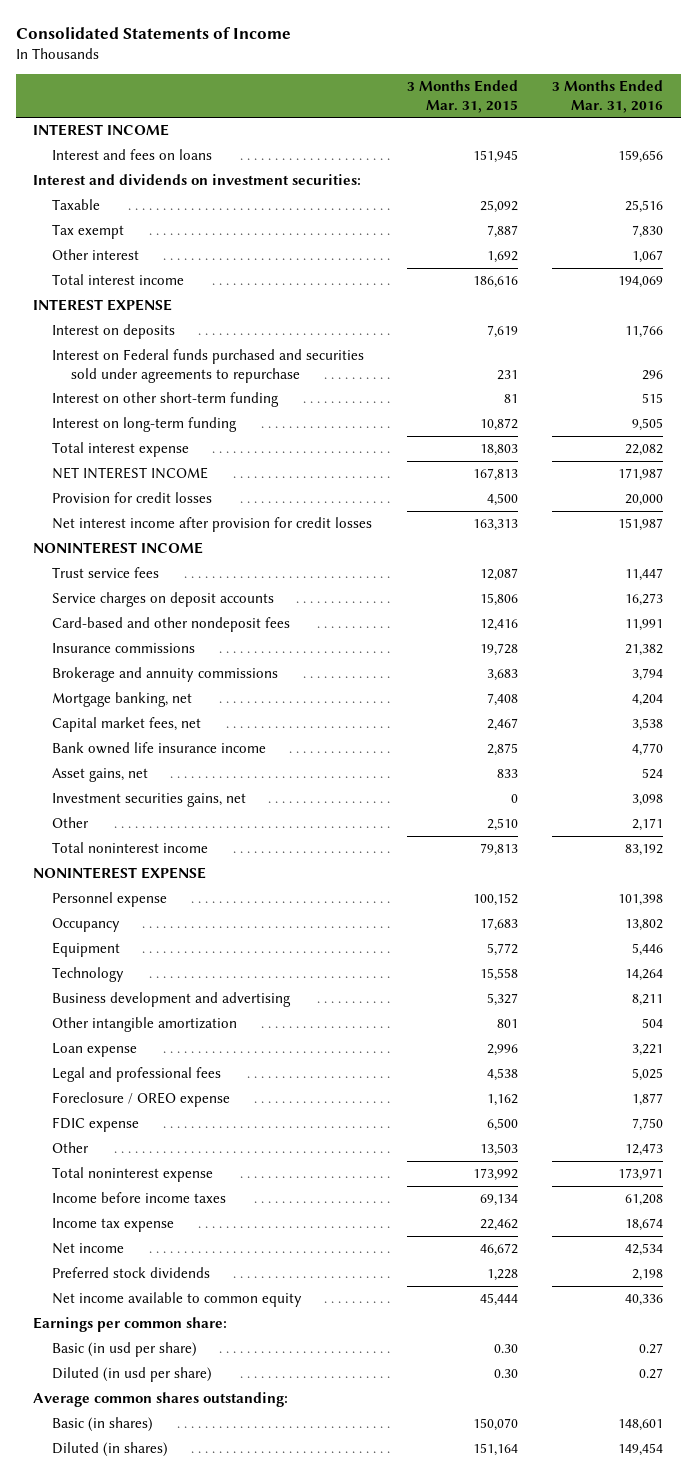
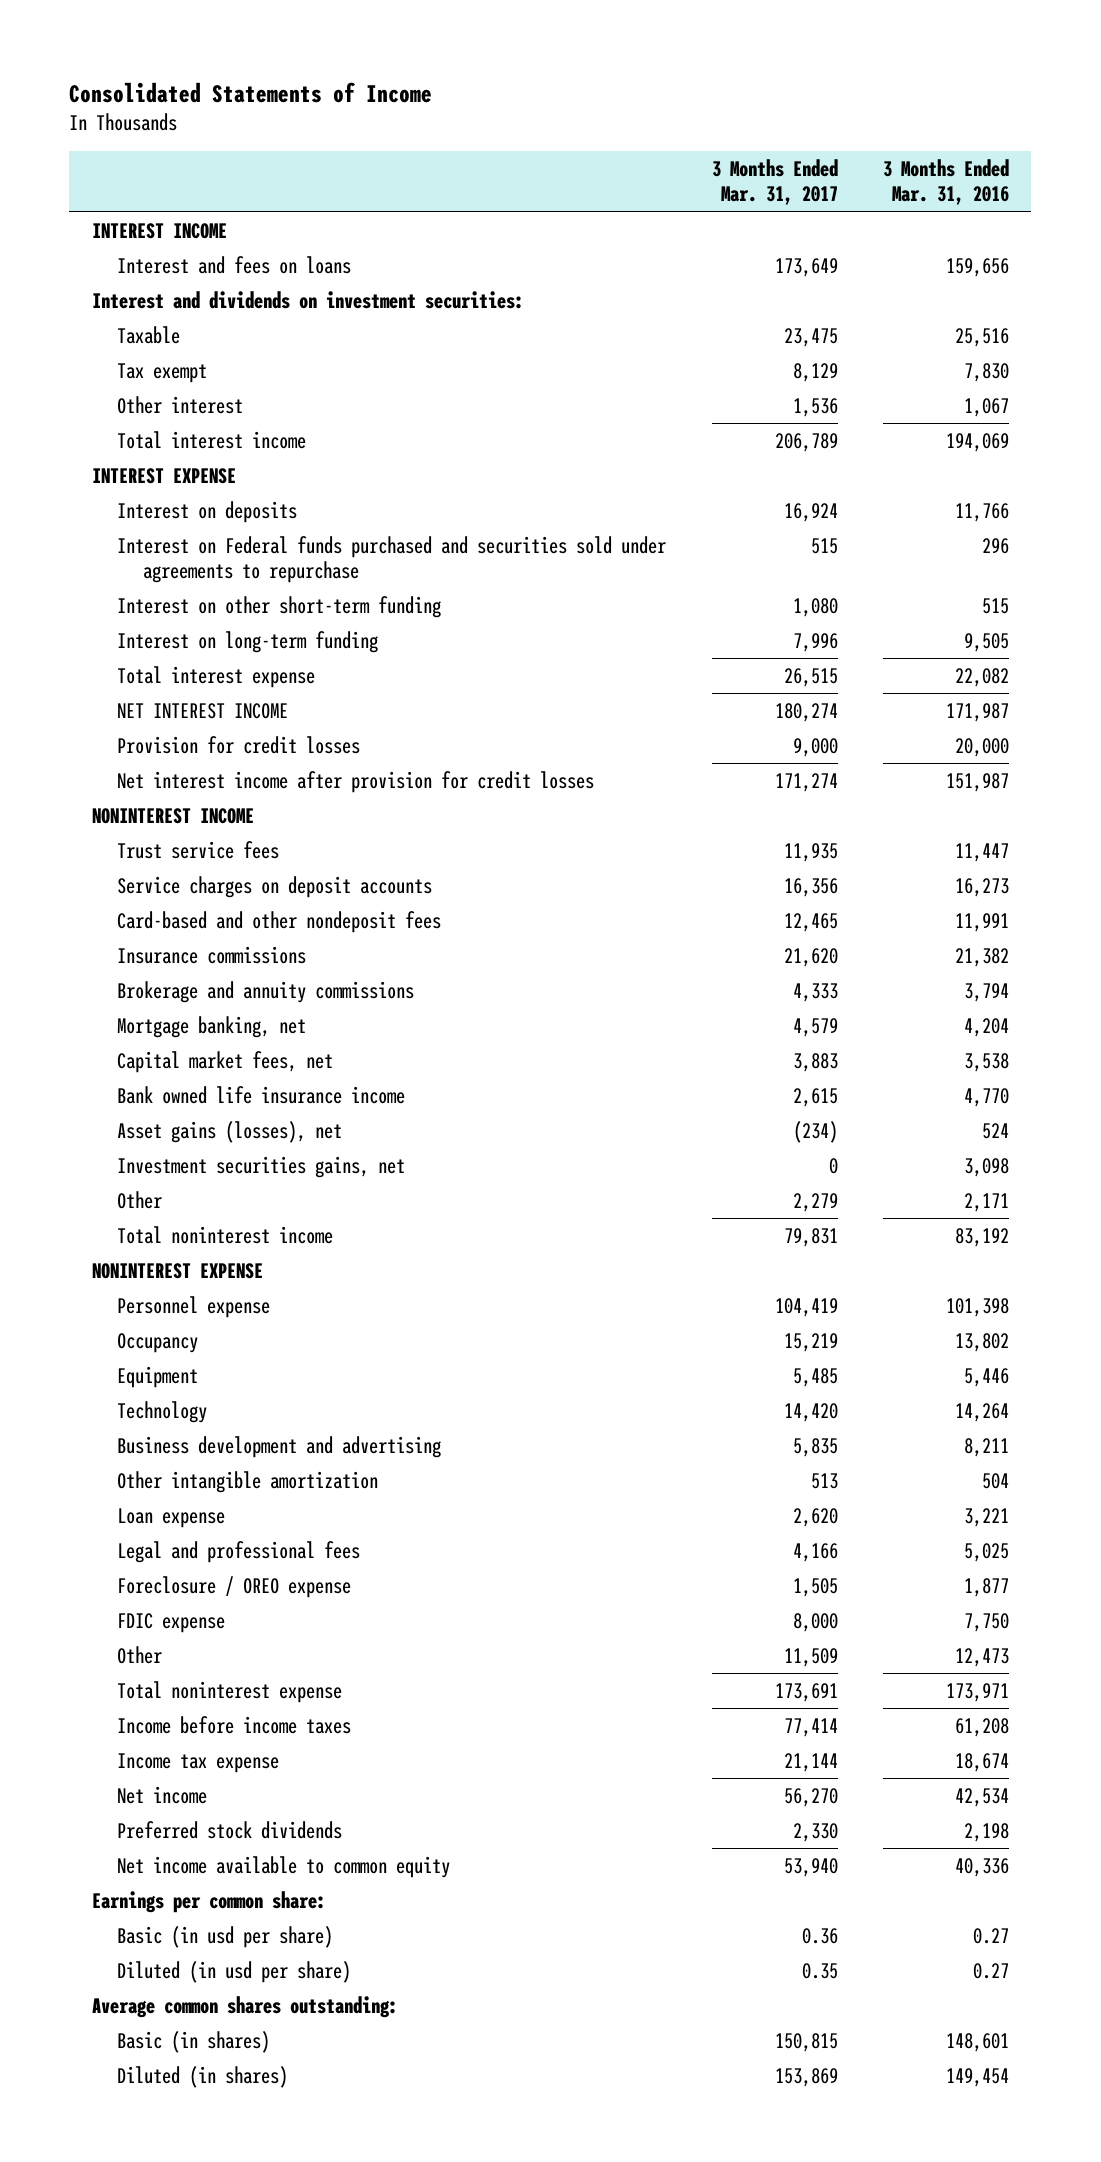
- | 3 Months Ended Mar. 31, 2015 | 3 Months Ended Mar. 31, 2016
+ | 3 Months Ended Mar. 31, 2017 | 3 Months Ended Mar. 31, 2016
- Asset gains, net | 833 | 524
+ Asset gains (losses), net | (234) | 524

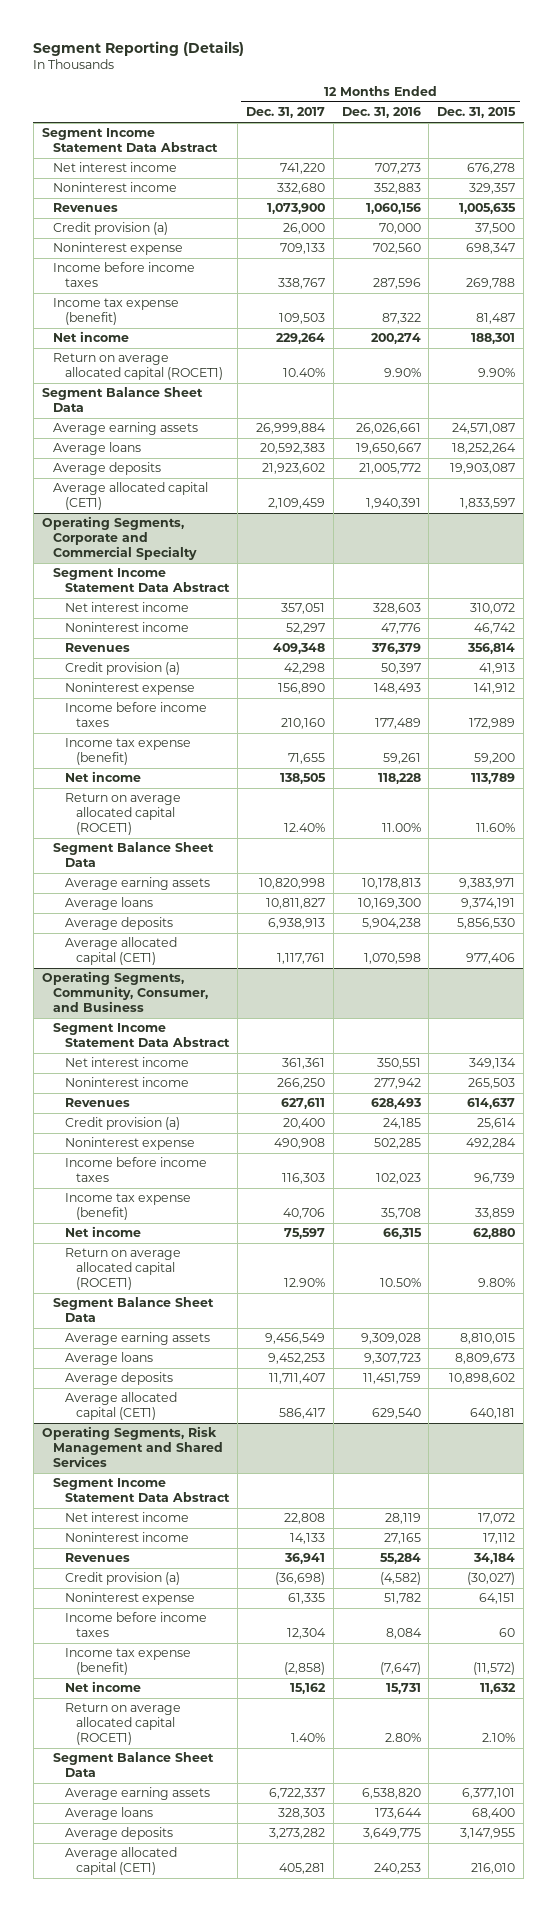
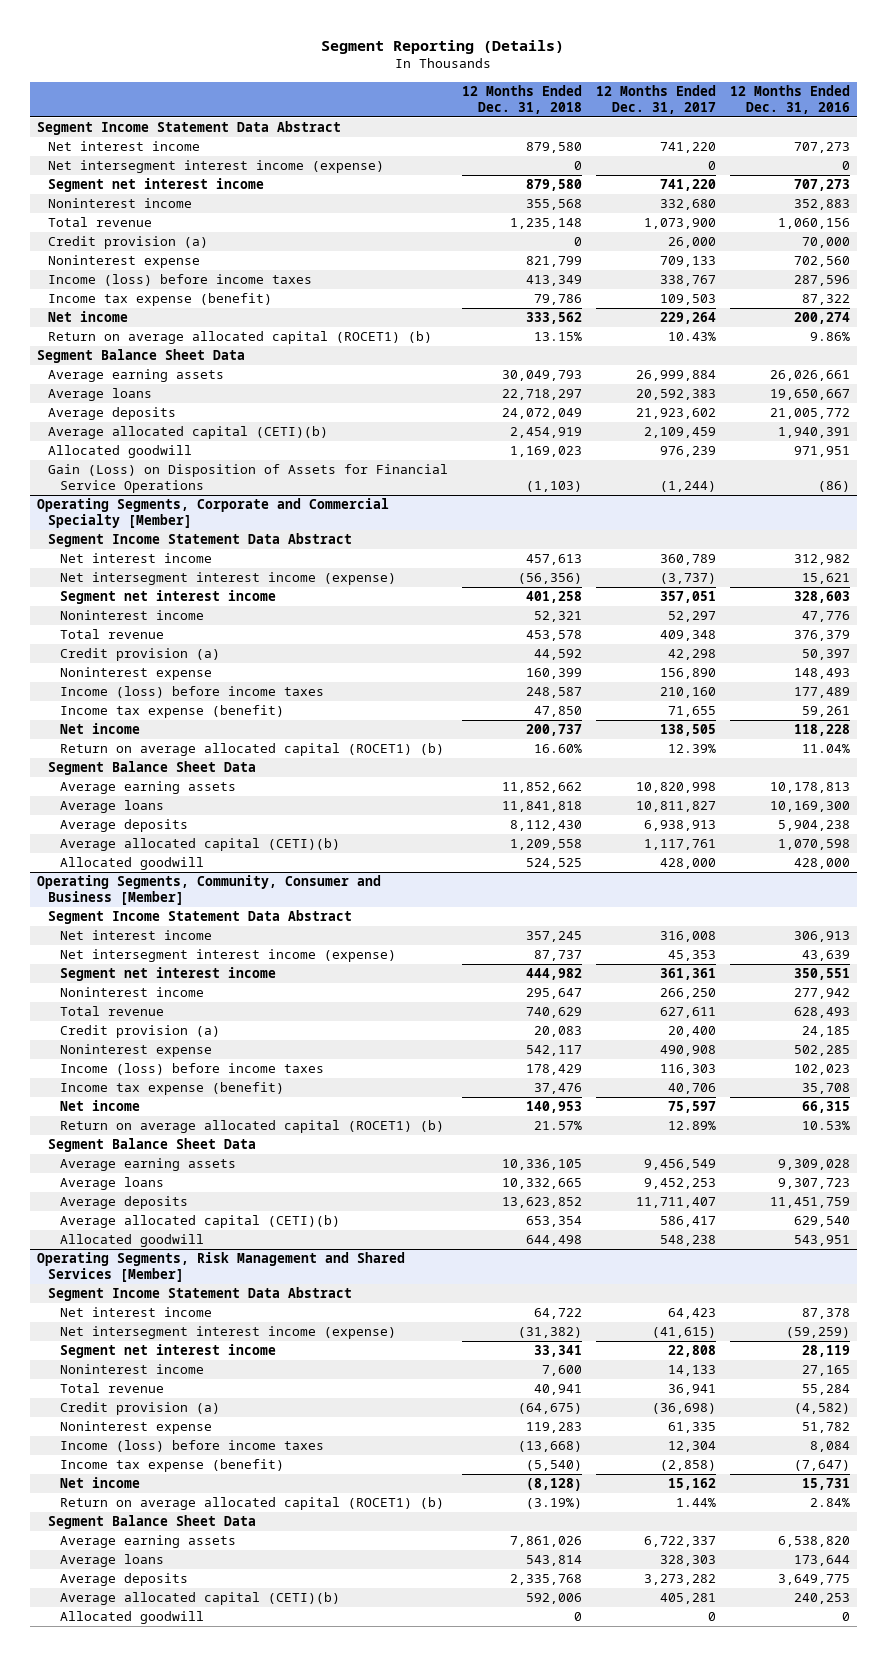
- | 12 Months Ended Dec. 31, 2017 | 12 Months Ended Dec. 31, 2016 | 12 Months Ended Dec. 31, 2015
+ | 12 Months Ended Dec. 31, 2018 | 12 Months Ended Dec. 31, 2017 | 12 Months Ended Dec. 31, 2016
+ Net intersegment interest income (expense) | 0 | 0 | 0
+ Segment net interest income | 879,580 | 741,220 | 707,273
- Revenues | 1,073,900 | 1,060,156 | 1,005,635
+ Total revenue | 1,235,148 | 1,073,900 | 1,060,156
- Income before income taxes | 338,767 | 287,596 | 269,788
+ Income (loss) before income taxes | 413,349 | 338,767 | 287,596
- Return on average allocated capital (ROCET1) | 10.40% | 9.90% | 9.90%
+ Return on average allocated capital (ROCET1) (b) | 13.15% | 10.43% | 9.86%
- Average allocated capital (CET1) | 2,109,459 | 1,940,391 | 1,833,597
- Operating Segments, Corporate and Commercial Specialty
+ Average allocated capital (CETI)(b) | 2,454,919 | 2,109,459 | 1,940,391
+ Allocated goodwill | 1,169,023 | 976,239 | 971,951
+ Gain (Loss) on Disposition of Assets for Financial Service Operations | (1,103) | (1,244) | (86)
+ Operating Segments, Corporate and Commercial Specialty [Member]
- Net interest income | 357,051 | 328,603 | 310,072
+ Net interest income | 457,613 | 360,789 | 312,982
+ Net intersegment interest income (expense) | (56,356) | (3,737) | 15,621
+ Segment net interest income | 401,258 | 357,051 | 328,603
- Revenues | 409,348 | 376,379 | 356,814
+ Total revenue | 453,578 | 409,348 | 376,379
- Income before income taxes | 210,160 | 177,489 | 172,989
+ Income (loss) before income taxes | 248,587 | 210,160 | 177,489
- Return on average allocated capital (ROCET1) | 12.40% | 11.00% | 11.60%
+ Return on average allocated capital (ROCET1) (b) | 16.60% | 12.39% | 11.04%
- Average allocated capital (CET1) | 1,117,761 | 1,070,598 | 977,406
- Operating Segments, Community, Consumer, and Business
+ Average allocated capital (CETI)(b) | 1,209,558 | 1,117,761 | 1,070,598
+ Allocated goodwill | 524,525 | 428,000 | 428,000
+ Operating Segments, Community, Consumer and Business [Member]
- Net interest income | 361,361 | 350,551 | 349,134
+ Net interest income | 357,245 | 316,008 | 306,913
+ Net intersegment interest income (expense) | 87,737 | 45,353 | 43,639
+ Segment net interest income | 444,982 | 361,361 | 350,551
- Revenues | 627,611 | 628,493 | 614,637
+ Total revenue | 740,629 | 627,611 | 628,493
- Income before income taxes | 116,303 | 102,023 | 96,739
+ Income (loss) before income taxes | 178,429 | 116,303 | 102,023
- Return on average allocated capital (ROCET1) | 12.90% | 10.50% | 9.80%
+ Return on average allocated capital (ROCET1) (b) | 21.57% | 12.89% | 10.53%
- Average allocated capital (CET1) | 586,417 | 629,540 | 640,181
- Operating Segments, Risk Management and Shared Services
+ Average allocated capital (CETI)(b) | 653,354 | 586,417 | 629,540
+ Allocated goodwill | 644,498 | 548,238 | 543,951
+ Operating Segments, Risk Management and Shared Services [Member]
- Net interest income | 22,808 | 28,119 | 17,072
+ Net interest income | 64,722 | 64,423 | 87,378
+ Net intersegment interest income (expense) | (31,382) | (41,615) | (59,259)
+ Segment net interest income | 33,341 | 22,808 | 28,119
- Revenues | 36,941 | 55,284 | 34,184
+ Total revenue | 40,941 | 36,941 | 55,284
- Income before income taxes | 12,304 | 8,084 | 60
+ Income (loss) before income taxes | (13,668) | 12,304 | 8,084
- Return on average allocated capital (ROCET1) | 1.40% | 2.80% | 2.10%
+ Return on average allocated capital (ROCET1) (b) | (3.19%) | 1.44% | 2.84%
- Average allocated capital (CET1) | 405,281 | 240,253 | 216,010
+ Average allocated capital (CETI)(b) | 592,006 | 405,281 | 240,253
+ Allocated goodwill | 0 | 0 | 0

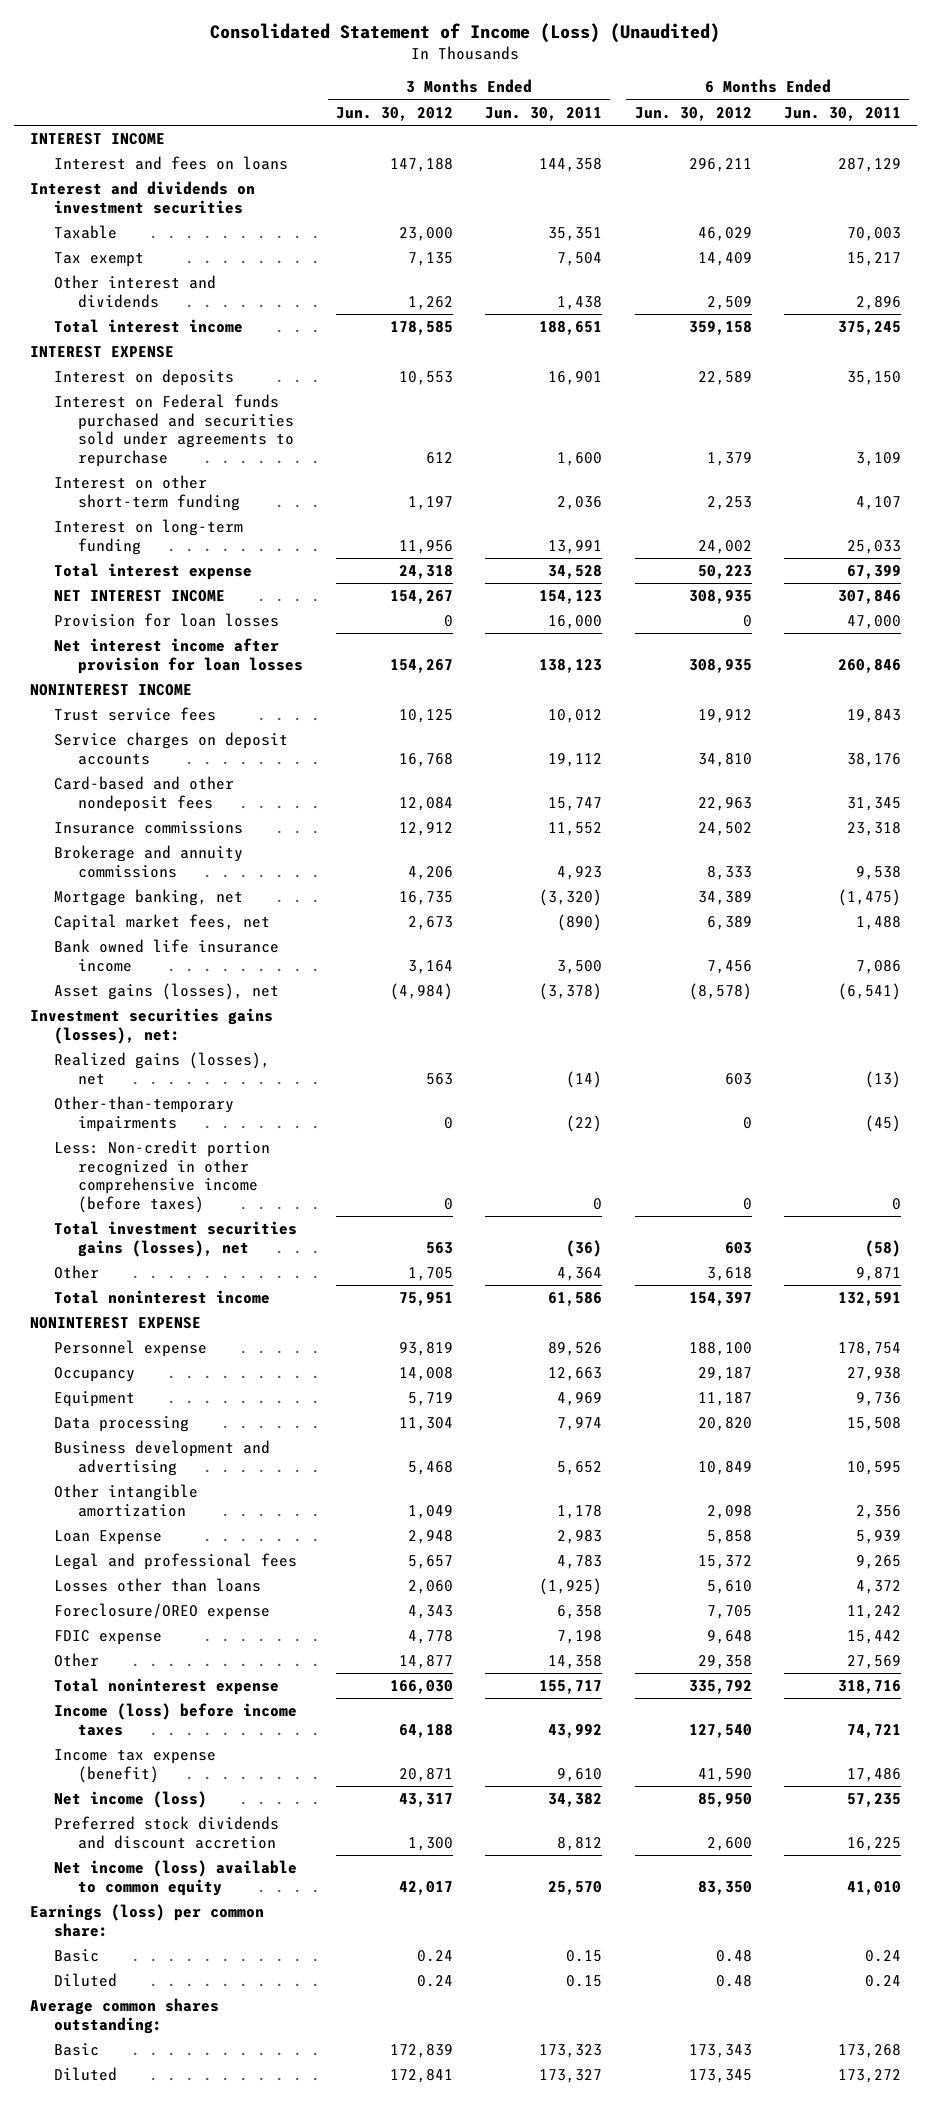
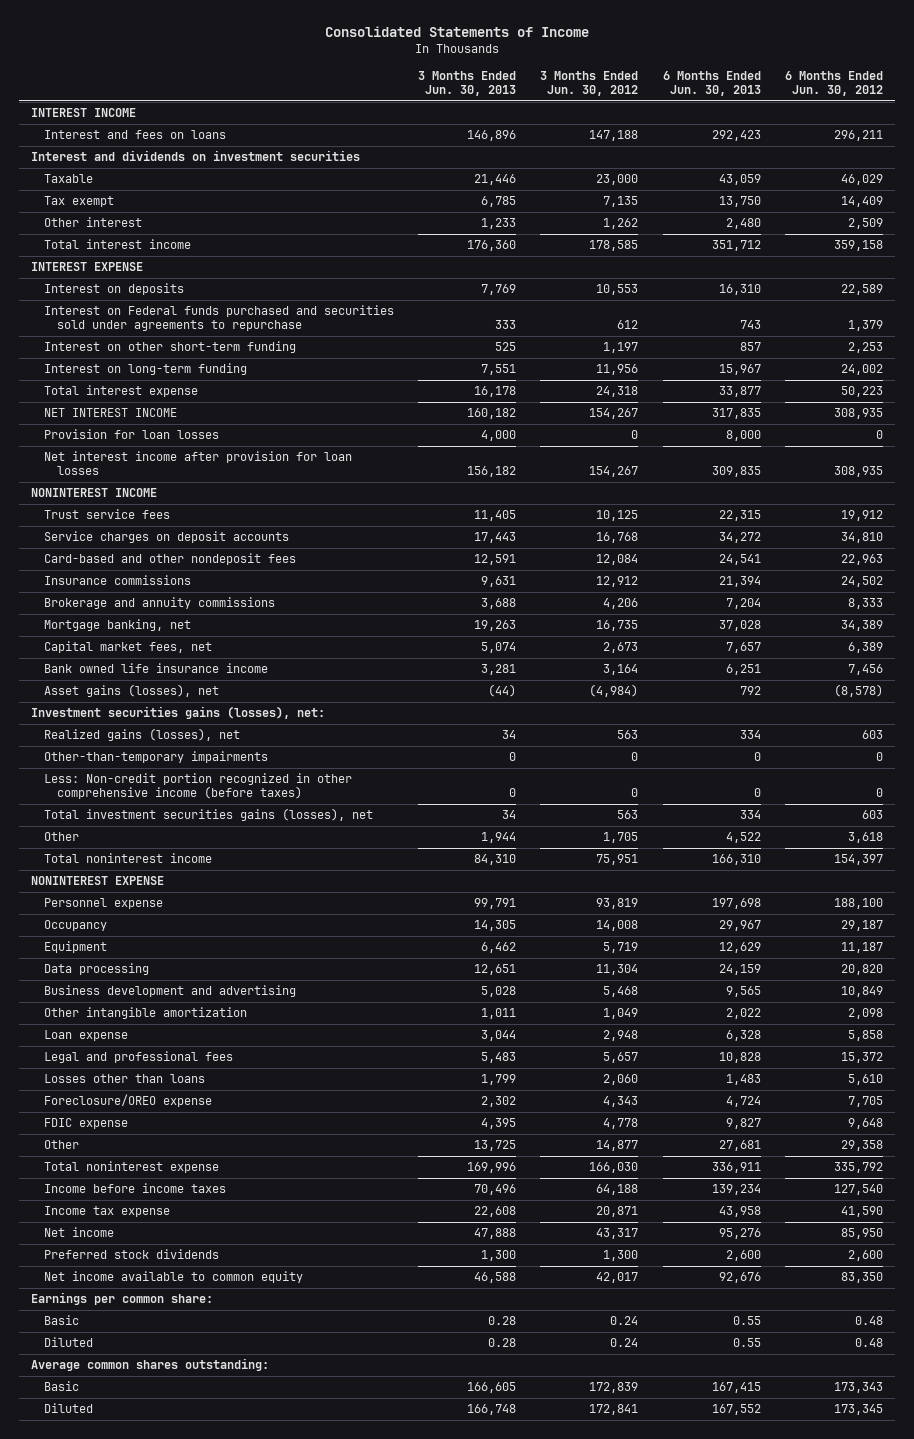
- Consolidated Statement of Income (Loss) (Unaudited)
+ Consolidated Statements of Income
- | 3 Months Ended Jun. 30, 2012 | 3 Months Ended Jun. 30, 2011 | 6 Months Ended Jun. 30, 2012 | 6 Months Ended Jun. 30, 2011
+ | 3 Months Ended Jun. 30, 2013 | 3 Months Ended Jun. 30, 2012 | 6 Months Ended Jun. 30, 2013 | 6 Months Ended Jun. 30, 2012
- Other interest and dividends | 1,262 | 1,438 | 2,509 | 2,896
+ Other interest | 1,233 | 1,262 | 2,480 | 2,509
- Loan Expense | 2,948 | 2,983 | 5,858 | 5,939
+ Loan expense | 3,044 | 2,948 | 6,328 | 5,858
- Income (loss) before income taxes | 64,188 | 43,992 | 127,540 | 74,721
- Income tax expense (benefit) | 20,871 | 9,610 | 41,590 | 17,486
- Net income (loss) | 43,317 | 34,382 | 85,950 | 57,235
- Preferred stock dividends and discount accretion | 1,300 | 8,812 | 2,600 | 16,225
- Net income (loss) available to common equity | 42,017 | 25,570 | 83,350 | 41,010
- Earnings (loss) per common share:
+ Income before income taxes | 70,496 | 64,188 | 139,234 | 127,540
+ Income tax expense | 22,608 | 20,871 | 43,958 | 41,590
+ Net income | 47,888 | 43,317 | 95,276 | 85,950
+ Preferred stock dividends | 1,300 | 1,300 | 2,600 | 2,600
+ Net income available to common equity | 46,588 | 42,017 | 92,676 | 83,350
+ Earnings per common share:

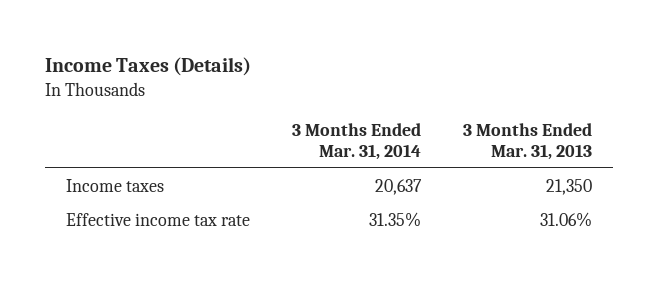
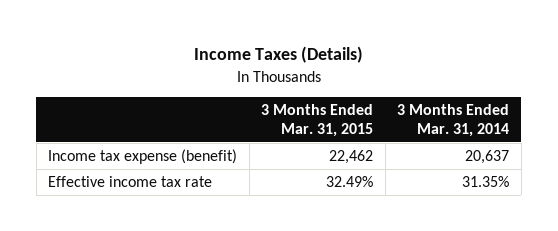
- | 3 Months Ended Mar. 31, 2014 | 3 Months Ended Mar. 31, 2013
+ | 3 Months Ended Mar. 31, 2015 | 3 Months Ended Mar. 31, 2014
- Income taxes | 20,637 | 21,350
+ Income tax expense (benefit) | 22,462 | 20,637

